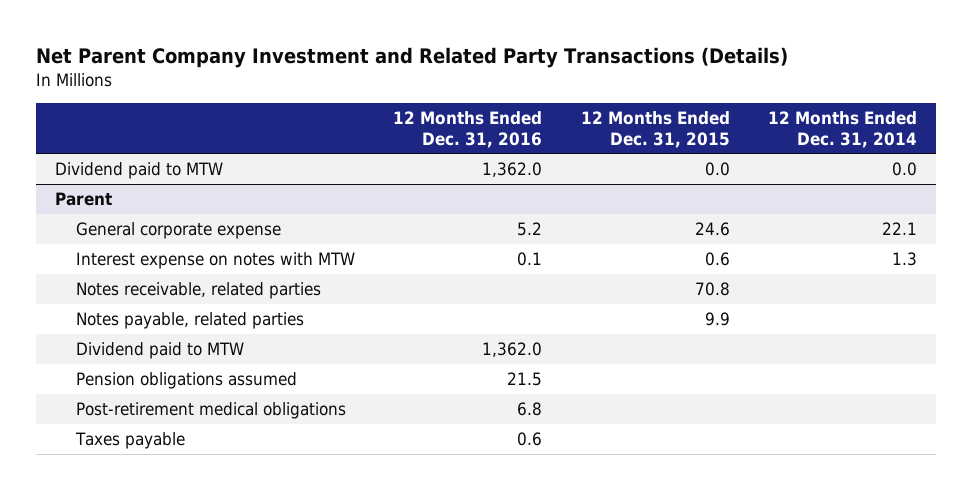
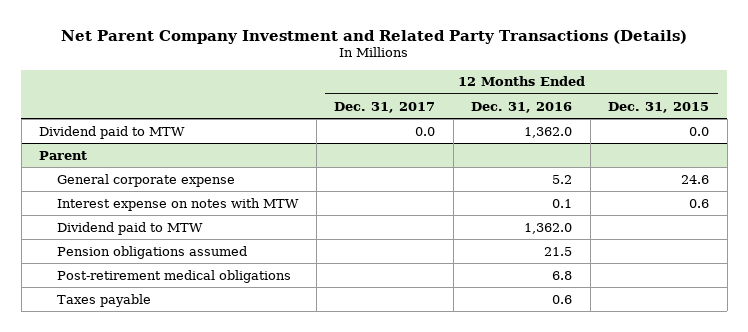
- | 12 Months Ended Dec. 31, 2016 | 12 Months Ended Dec. 31, 2015 | 12 Months Ended Dec. 31, 2014
+ | 12 Months Ended Dec. 31, 2017 | 12 Months Ended Dec. 31, 2016 | 12 Months Ended Dec. 31, 2015
@ Parent
- Notes receivable, related parties | | 70.8 |
- Notes payable, related parties | | 9.9 |

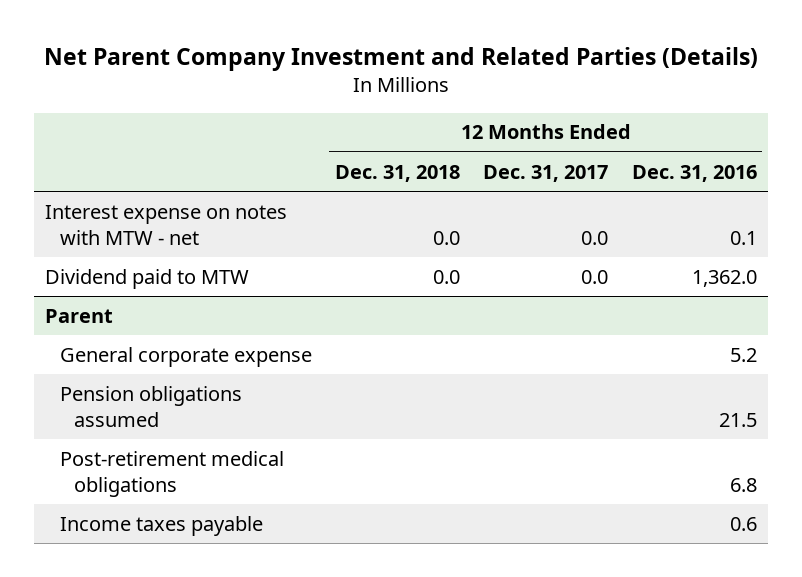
- Net Parent Company Investment and Related Party Transactions (Details)
+ Net Parent Company Investment and Related Parties (Details)
- | 12 Months Ended Dec. 31, 2017 | 12 Months Ended Dec. 31, 2016 | 12 Months Ended Dec. 31, 2015
+ | 12 Months Ended Dec. 31, 2018 | 12 Months Ended Dec. 31, 2017 | 12 Months Ended Dec. 31, 2016
+ Interest expense on notes with MTW - net | 0.0 | 0.0 | 0.1
@ Parent
- Interest expense on notes with MTW | | 0.1 | 0.6
- Dividend paid to MTW | | 1,362.0 |
- Taxes payable | | 0.6 |
+ Income taxes payable | | | 0.6

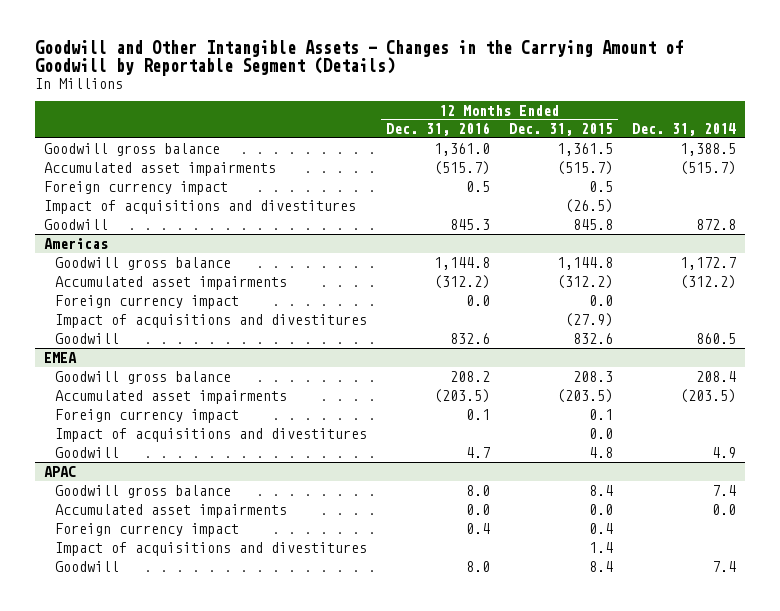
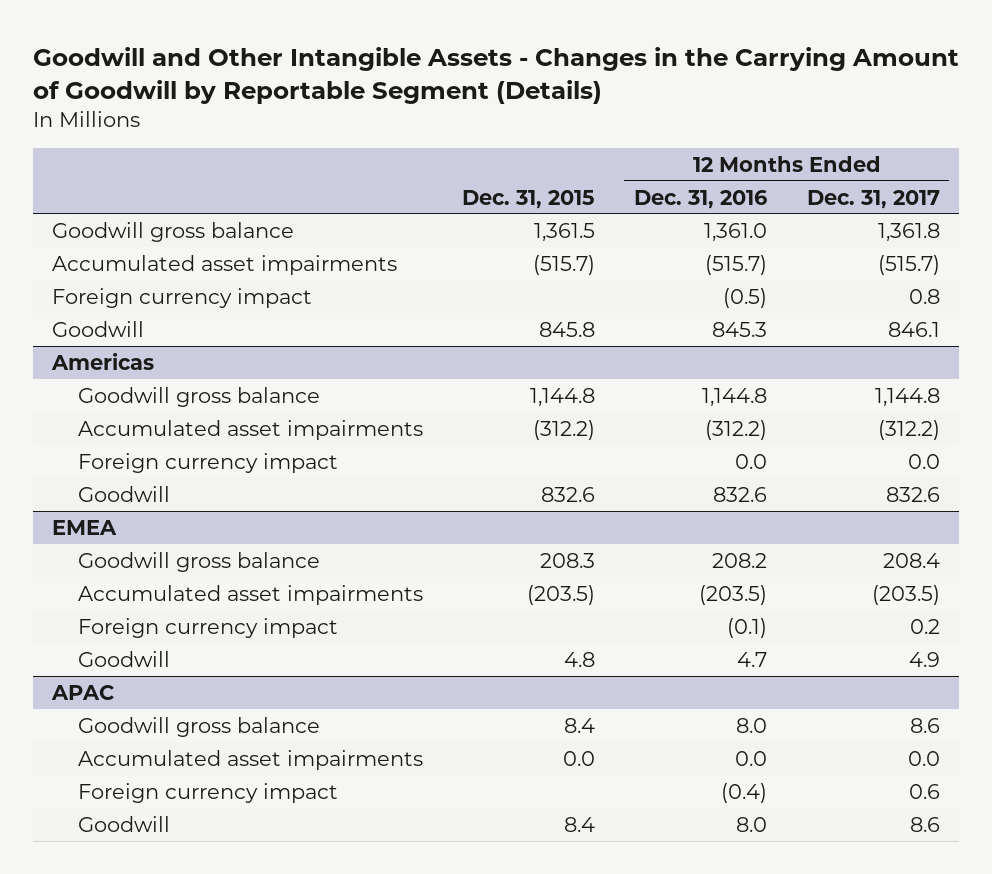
- | 12 Months Ended Dec. 31, 2016 | 12 Months Ended Dec. 31, 2015 | Dec. 31, 2014
+ | Dec. 31, 2015 | 12 Months Ended Dec. 31, 2016 | 12 Months Ended Dec. 31, 2017
- Foreign currency impact | 0.5 | 0.5 |
- Impact of acquisitions and divestitures | | (26.5) |
+ Foreign currency impact | | (0.5) | 0.8
@ Americas
- Impact of acquisitions and divestitures | | (27.9) |
@ EMEA
- Foreign currency impact | 0.1 | 0.1 |
- Impact of acquisitions and divestitures | | 0.0 |
+ Foreign currency impact | | (0.1) | 0.2
@ APAC
- Foreign currency impact | 0.4 | 0.4 |
- Impact of acquisitions and divestitures | | 1.4 |
+ Foreign currency impact | | (0.4) | 0.6

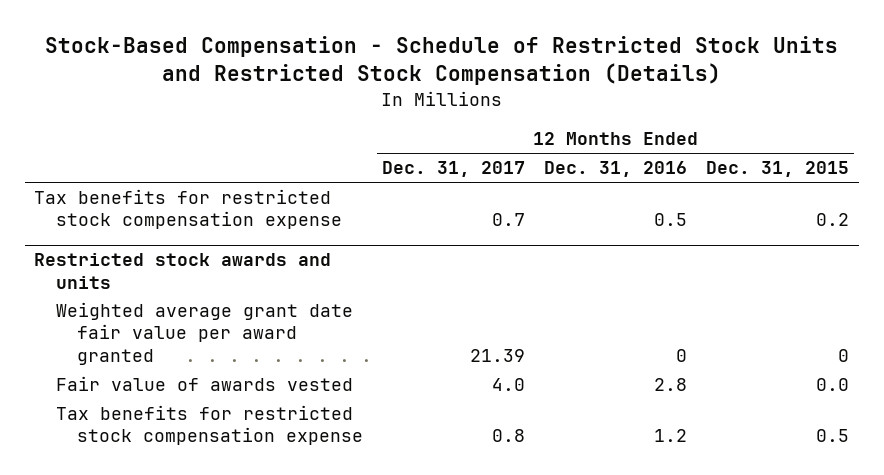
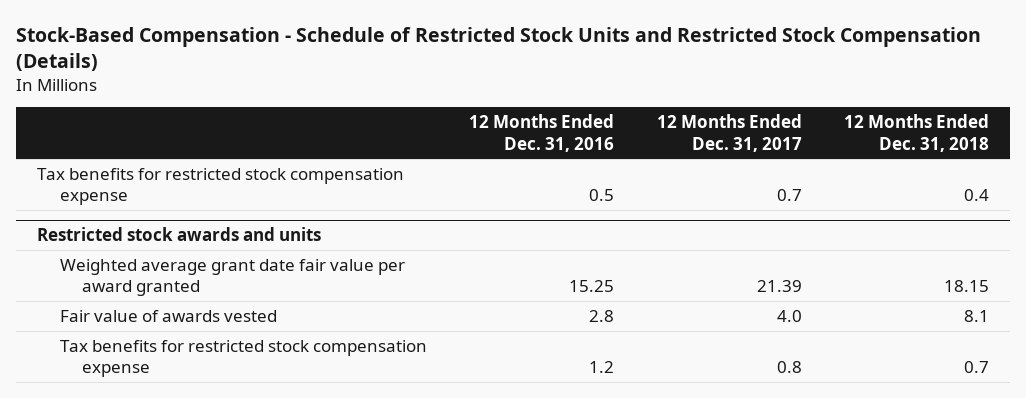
- | 12 Months Ended Dec. 31, 2017 | 12 Months Ended Dec. 31, 2016 | 12 Months Ended Dec. 31, 2015
+ | 12 Months Ended Dec. 31, 2016 | 12 Months Ended Dec. 31, 2017 | 12 Months Ended Dec. 31, 2018
@ Restricted stock awards and units
- Weighted average grant date fair value per award granted | 21.39 | 0 | 0
+ Weighted average grant date fair value per award granted | 15.25 | 21.39 | 18.15

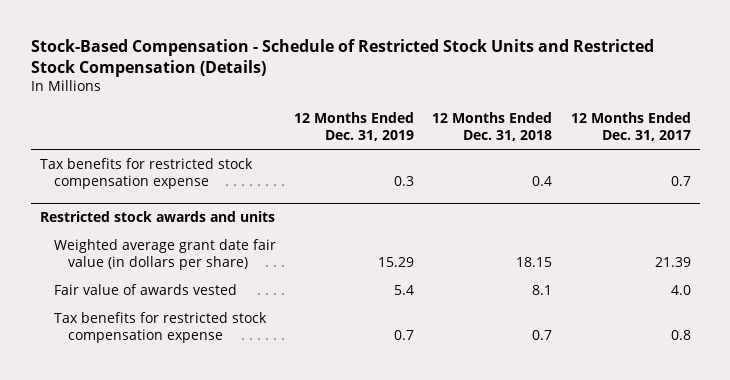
- | 12 Months Ended Dec. 31, 2016 | 12 Months Ended Dec. 31, 2017 | 12 Months Ended Dec. 31, 2018
+ | 12 Months Ended Dec. 31, 2019 | 12 Months Ended Dec. 31, 2018 | 12 Months Ended Dec. 31, 2017
@ Restricted stock awards and units
- Weighted average grant date fair value per award granted | 15.25 | 21.39 | 18.15
+ Weighted average grant date fair value (in dollars per share) | 15.29 | 18.15 | 21.39

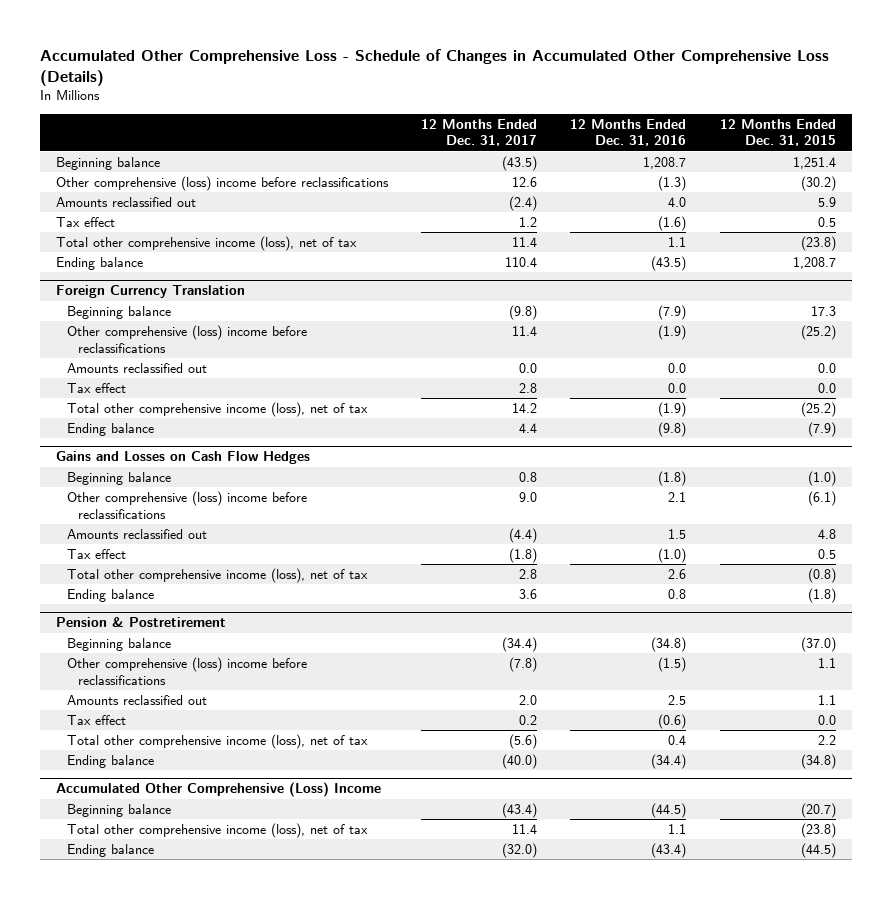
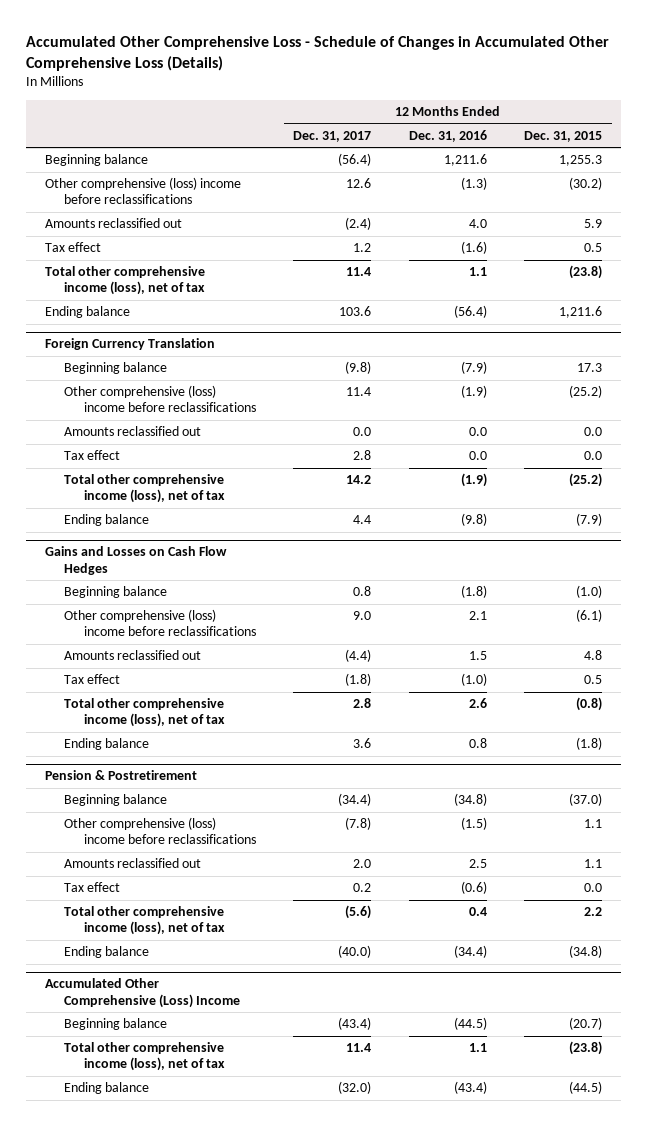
- Beginning balance | (43.5) | 1,208.7 | 1,251.4
+ Beginning balance | (56.4) | 1,211.6 | 1,255.3
- Ending balance | 110.4 | (43.5) | 1,208.7
+ Ending balance | 103.6 | (56.4) | 1,211.6

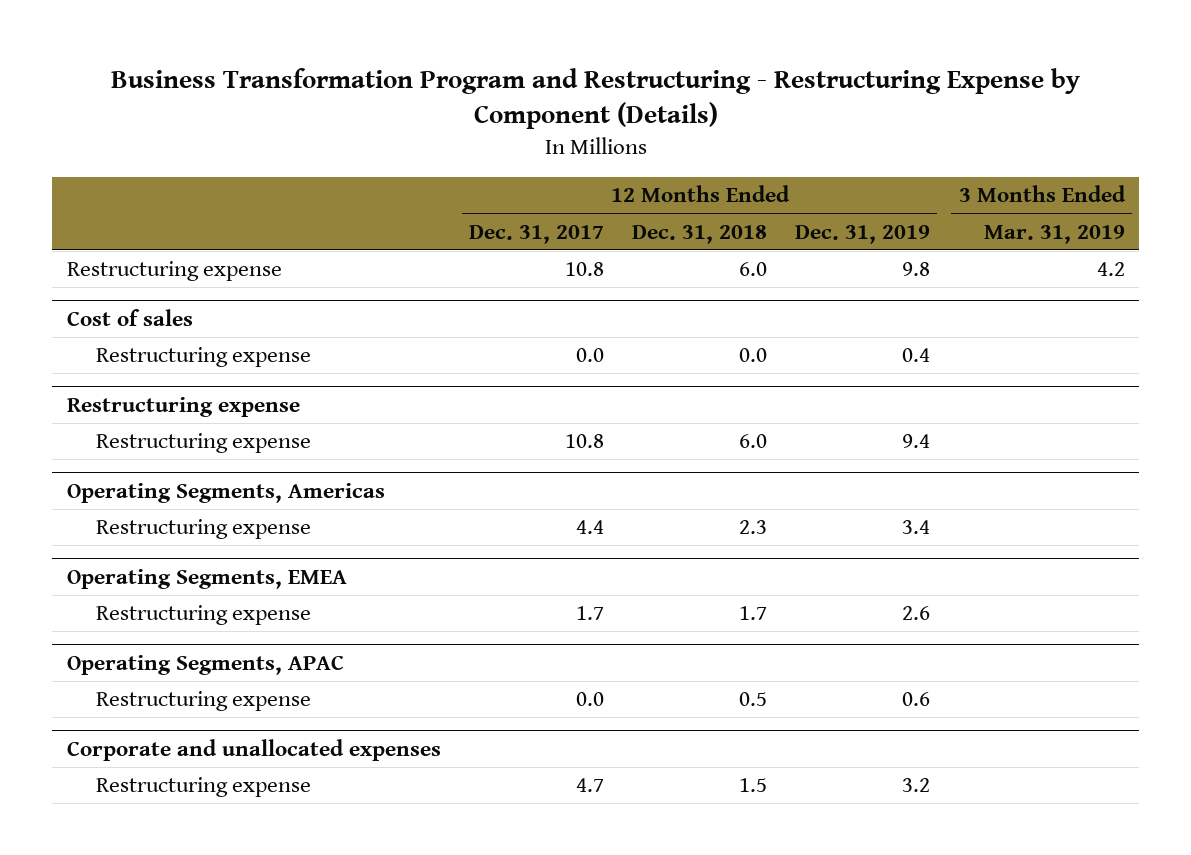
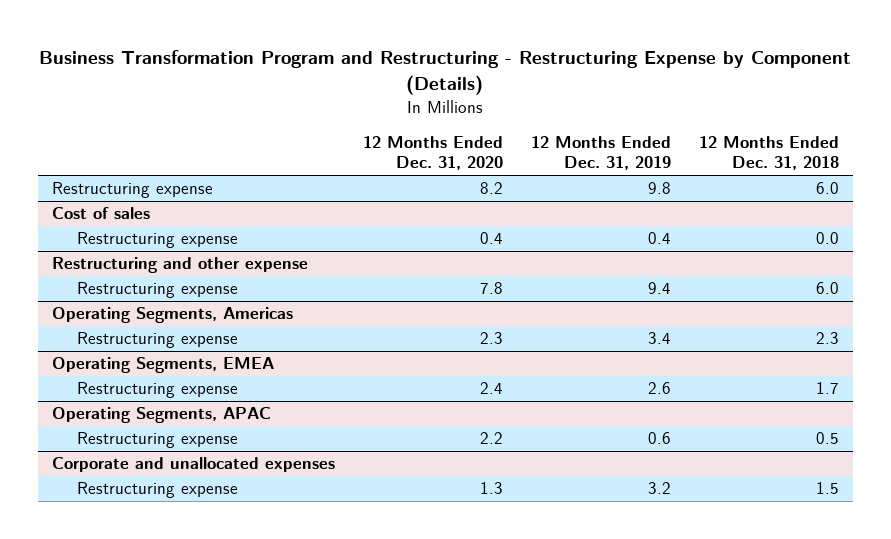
- | 12 Months Ended Dec. 31, 2017 | 12 Months Ended Dec. 31, 2018 | 12 Months Ended Dec. 31, 2019 | 3 Months Ended Mar. 31, 2019
+ | 12 Months Ended Dec. 31, 2020 | 12 Months Ended Dec. 31, 2019 | 12 Months Ended Dec. 31, 2018
- Restructuring expense
+ Restructuring and other expense

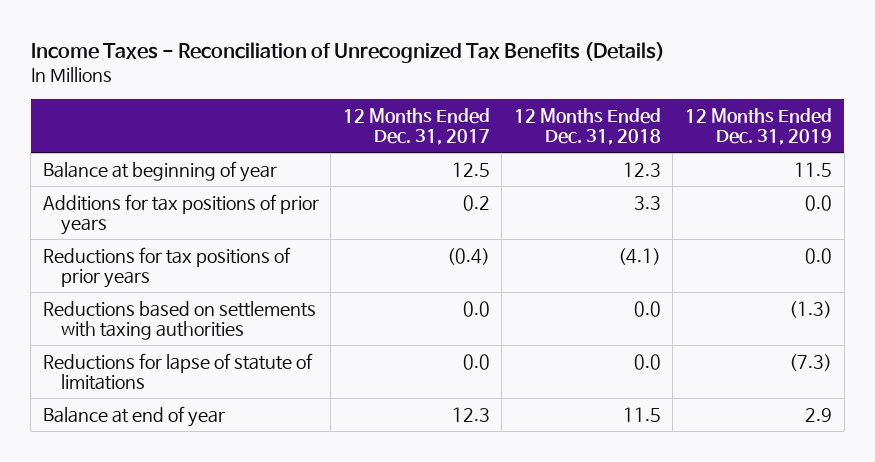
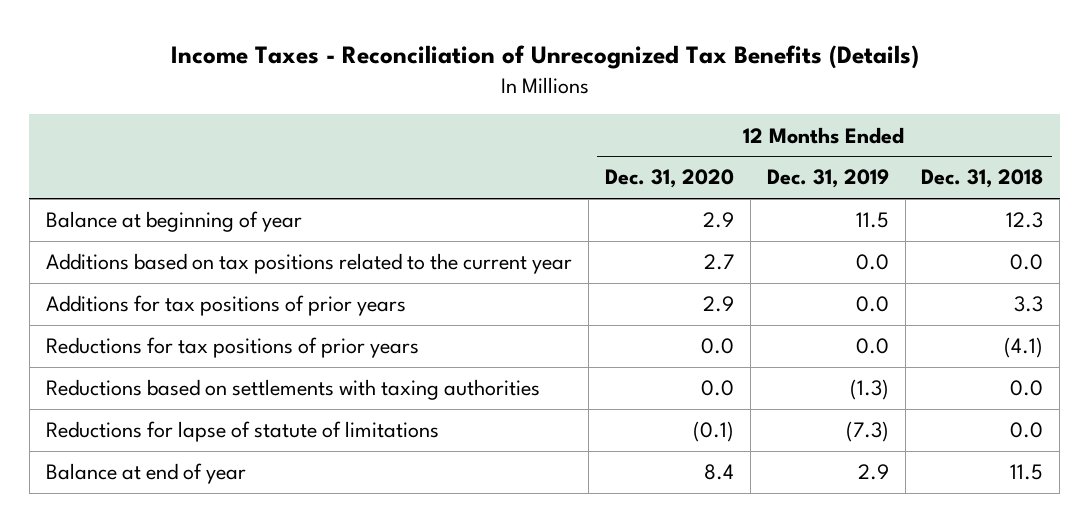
- | 12 Months Ended Dec. 31, 2017 | 12 Months Ended Dec. 31, 2018 | 12 Months Ended Dec. 31, 2019
+ | 12 Months Ended Dec. 31, 2020 | 12 Months Ended Dec. 31, 2019 | 12 Months Ended Dec. 31, 2018
+ Additions based on tax positions related to the current year | 2.7 | 0.0 | 0.0

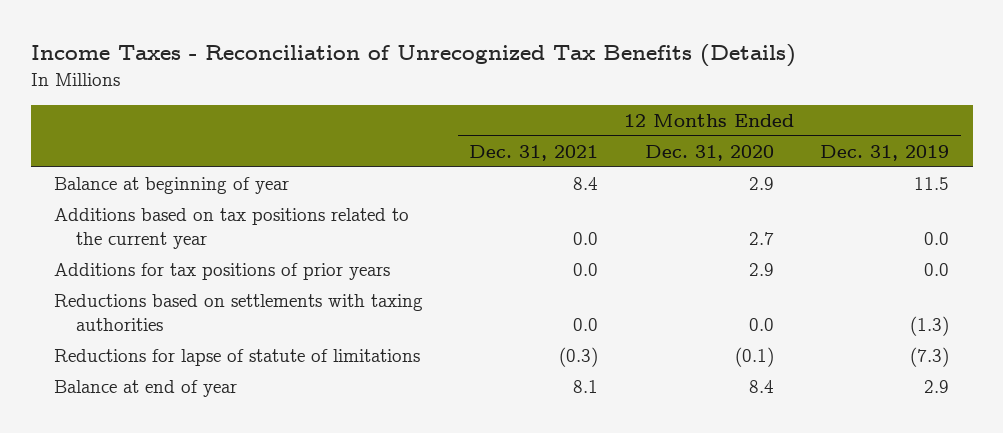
- | 12 Months Ended Dec. 31, 2020 | 12 Months Ended Dec. 31, 2019 | 12 Months Ended Dec. 31, 2018
+ | 12 Months Ended Dec. 31, 2021 | 12 Months Ended Dec. 31, 2020 | 12 Months Ended Dec. 31, 2019
- Reductions for tax positions of prior years | 0.0 | 0.0 | (4.1)

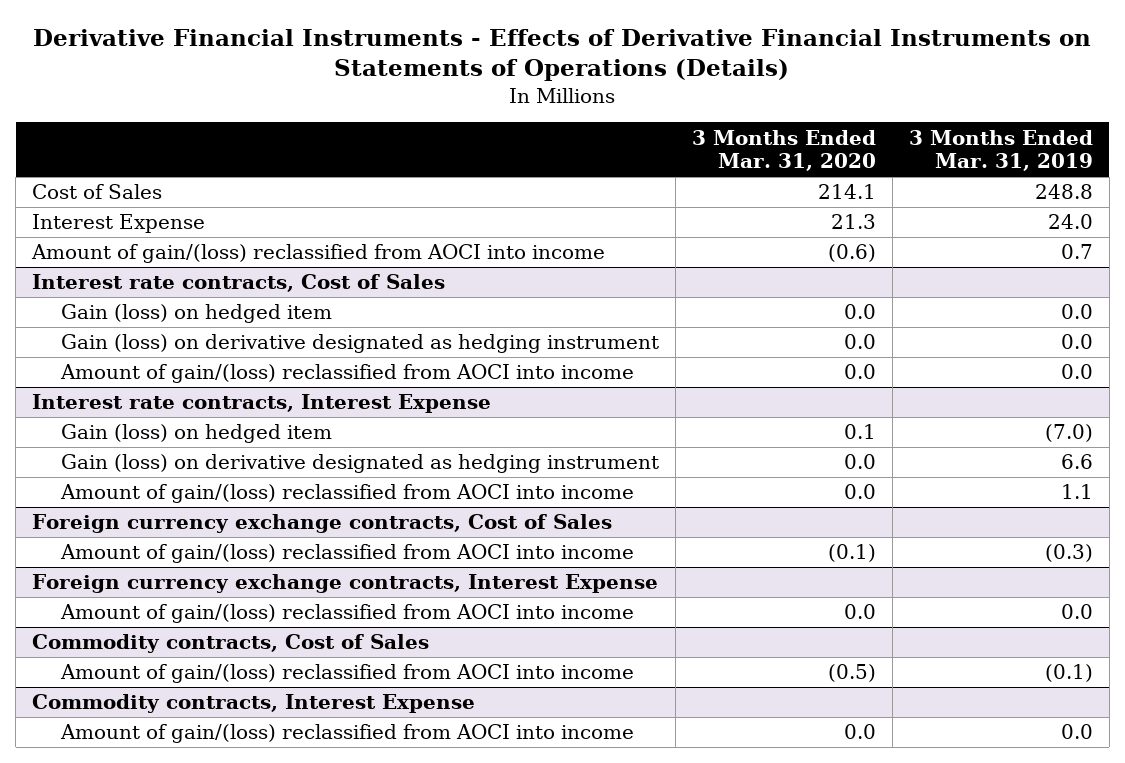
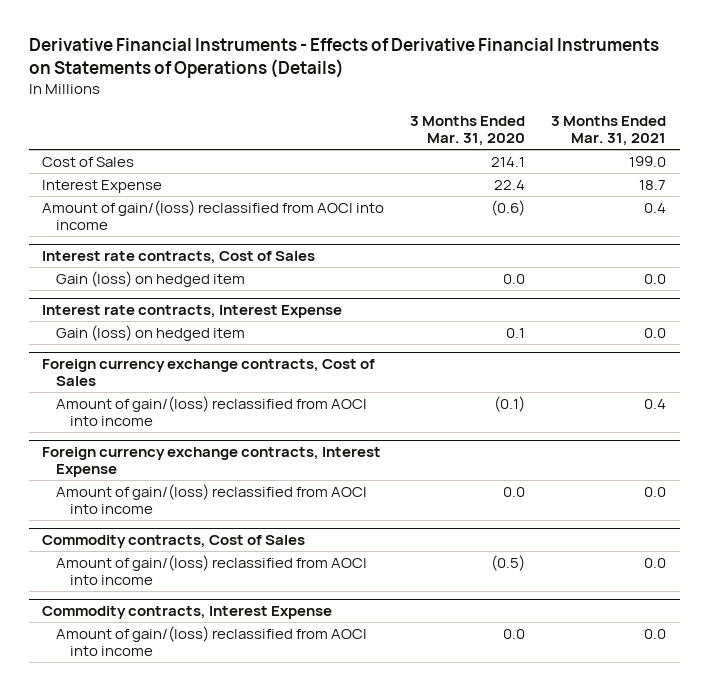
- | 3 Months Ended Mar. 31, 2020 | 3 Months Ended Mar. 31, 2019
+ | 3 Months Ended Mar. 31, 2020 | 3 Months Ended Mar. 31, 2021
- Interest Expense | 21.3 | 24.0
+ Interest Expense | 22.4 | 18.7
@ Interest rate contracts, Cost of Sales
- Gain (loss) on derivative designated as hedging instrument | 0.0 | 0.0
- Amount of gain/(loss) reclassified from AOCI into income | 0.0 | 0.0
@ Interest rate contracts, Interest Expense
- Gain (loss) on derivative designated as hedging instrument | 0.0 | 6.6
- Amount of gain/(loss) reclassified from AOCI into income | 0.0 | 1.1

